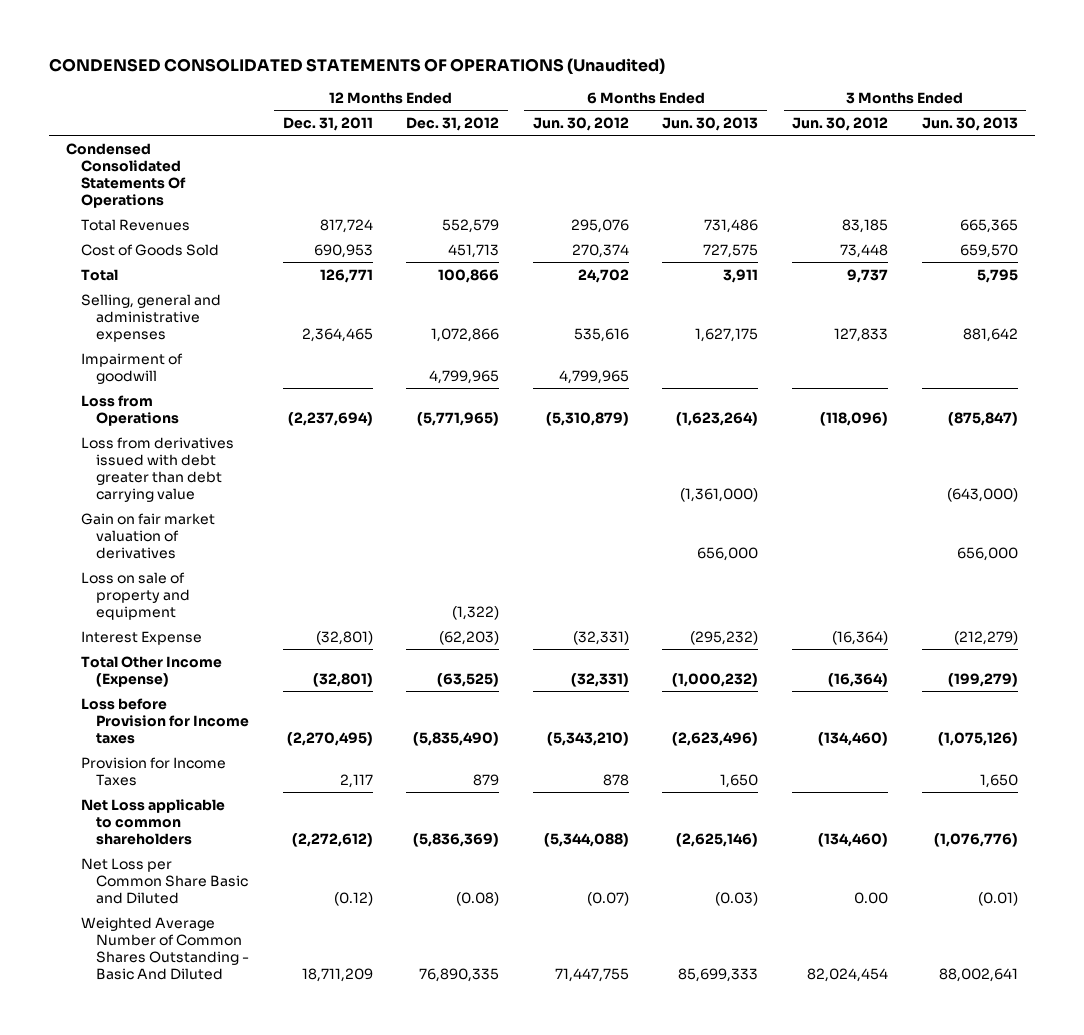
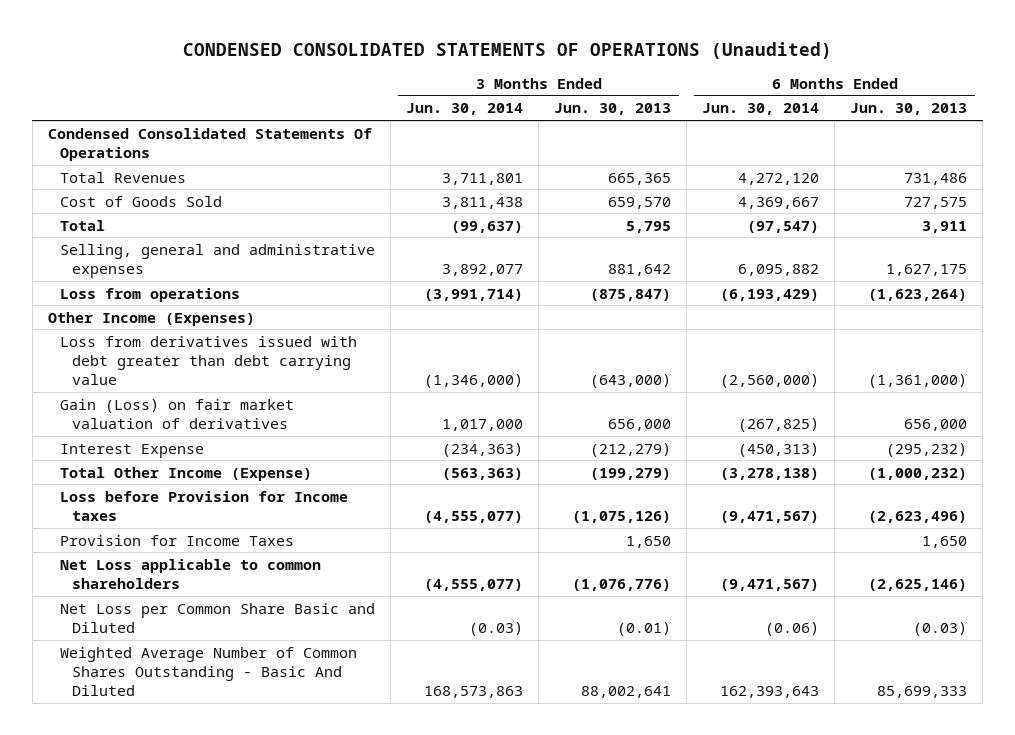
- | 12 Months Ended Dec. 31, 2011 | 12 Months Ended Dec. 31, 2012 | 6 Months Ended Jun. 30, 2012 | 6 Months Ended Jun. 30, 2013 | 3 Months Ended Jun. 30, 2012 | 3 Months Ended Jun. 30, 2013
+ | 3 Months Ended Jun. 30, 2014 | 3 Months Ended Jun. 30, 2013 | 6 Months Ended Jun. 30, 2014 | 6 Months Ended Jun. 30, 2013
- Impairment of goodwill | | 4,799,965 | 4,799,965 | | |
- Loss from Operations | (2,237,694) | (5,771,965) | (5,310,879) | (1,623,264) | (118,096) | (875,847)
+ Loss from operations | (3,991,714) | (875,847) | (6,193,429) | (1,623,264)
+ Other Income (Expenses)
- Gain on fair market valuation of derivatives | | | | 656,000 | | 656,000
- Loss on sale of property and equipment | | (1,322) | | | |
+ Gain (Loss) on fair market valuation of derivatives | 1,017,000 | 656,000 | (267,825) | 656,000

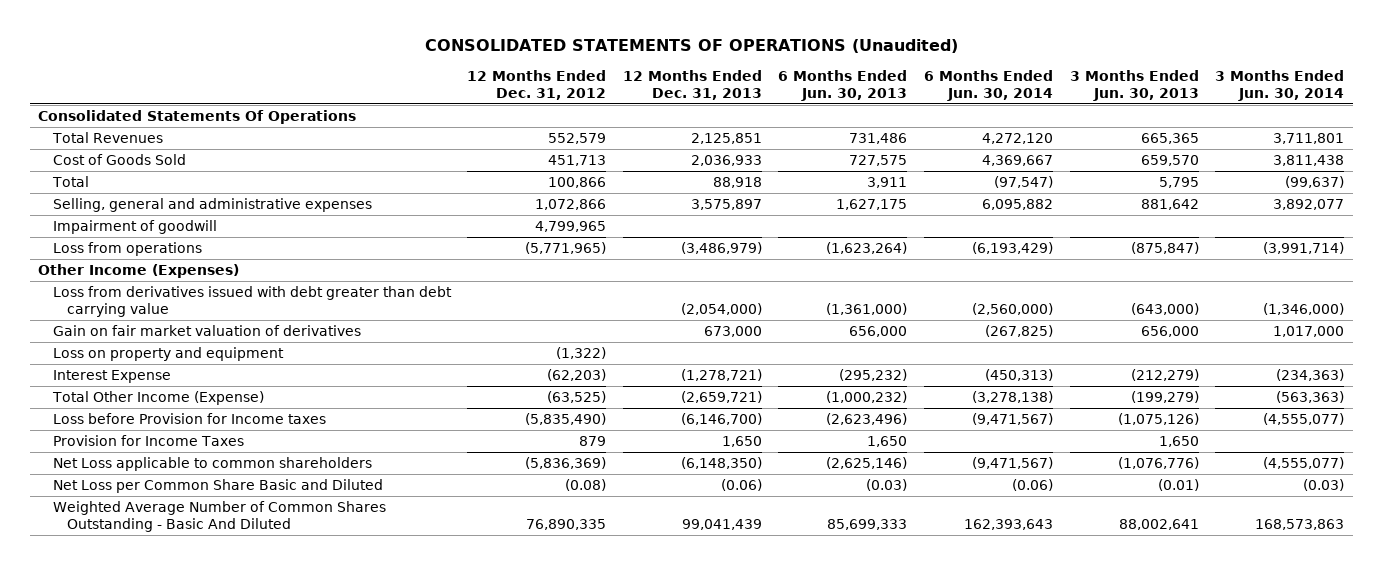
- CONDENSED CONSOLIDATED STATEMENTS OF OPERATIONS (Unaudited)
+ CONSOLIDATED STATEMENTS OF OPERATIONS (Unaudited)
- | 3 Months Ended Jun. 30, 2014 | 3 Months Ended Jun. 30, 2013 | 6 Months Ended Jun. 30, 2014 | 6 Months Ended Jun. 30, 2013
+ | 12 Months Ended Dec. 31, 2012 | 12 Months Ended Dec. 31, 2013 | 6 Months Ended Jun. 30, 2013 | 6 Months Ended Jun. 30, 2014 | 3 Months Ended Jun. 30, 2013 | 3 Months Ended Jun. 30, 2014
- Condensed Consolidated Statements Of Operations
+ Consolidated Statements Of Operations
+ Impairment of goodwill | 4,799,965 | | | | |
- Gain (Loss) on fair market valuation of derivatives | 1,017,000 | 656,000 | (267,825) | 656,000
+ Gain on fair market valuation of derivatives | | 673,000 | 656,000 | (267,825) | 656,000 | 1,017,000
+ Loss on property and equipment | (1,322) | | | | |

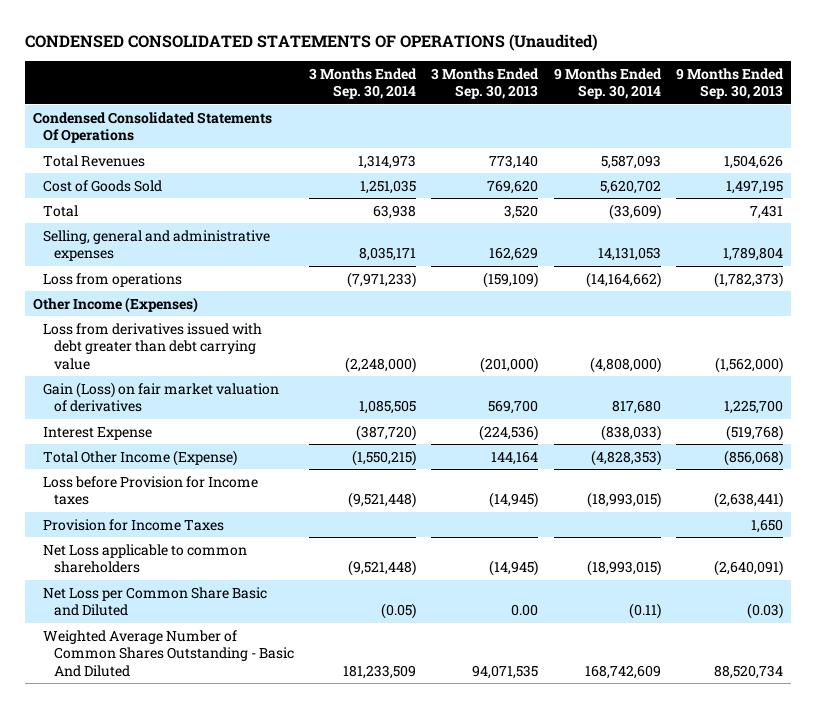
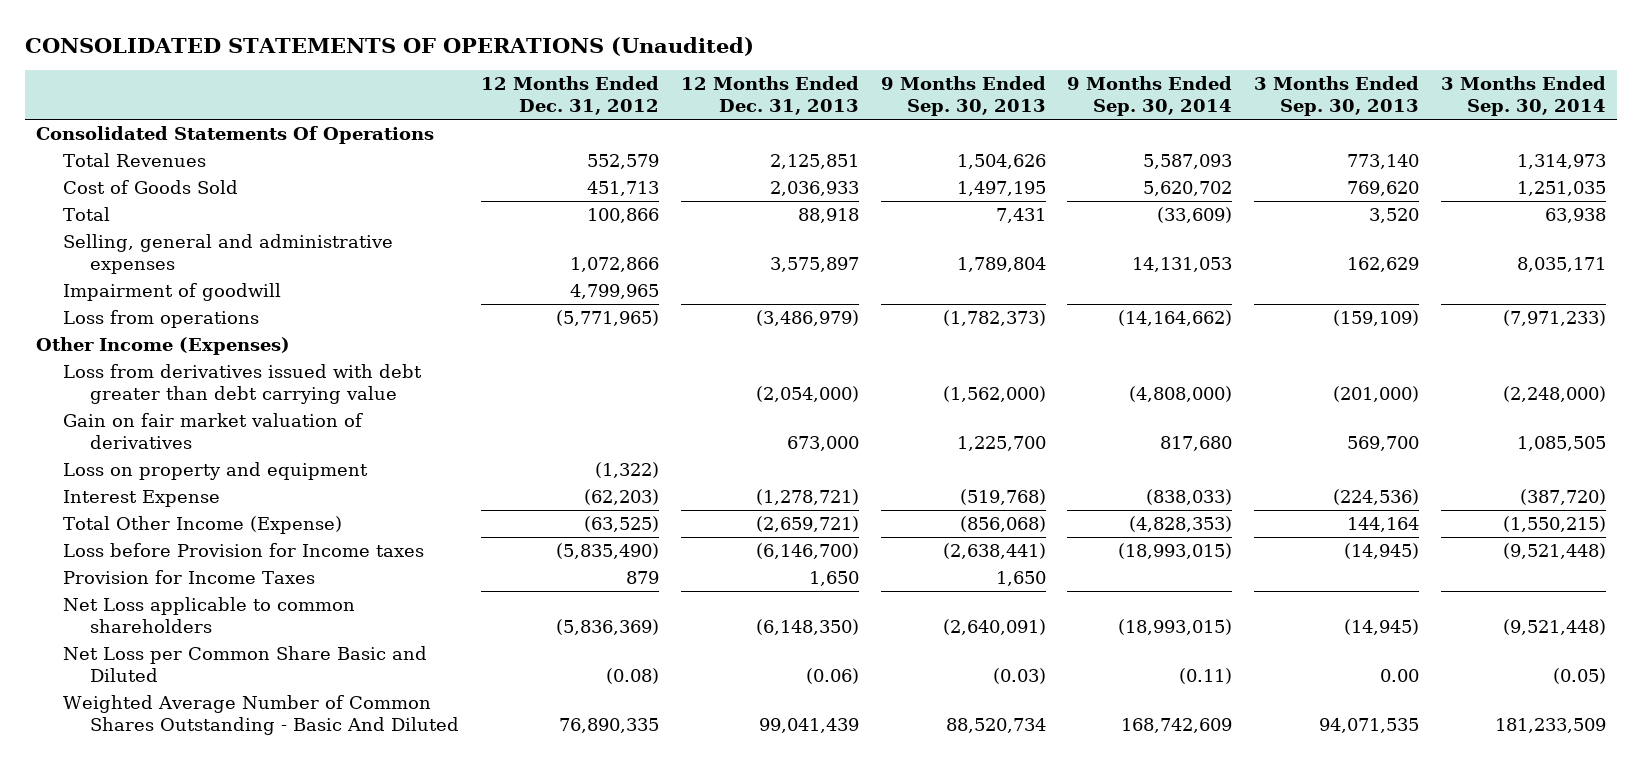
- CONDENSED CONSOLIDATED STATEMENTS OF OPERATIONS (Unaudited)
+ CONSOLIDATED STATEMENTS OF OPERATIONS (Unaudited)
- | 3 Months Ended Sep. 30, 2014 | 3 Months Ended Sep. 30, 2013 | 9 Months Ended Sep. 30, 2014 | 9 Months Ended Sep. 30, 2013
+ | 12 Months Ended Dec. 31, 2012 | 12 Months Ended Dec. 31, 2013 | 9 Months Ended Sep. 30, 2013 | 9 Months Ended Sep. 30, 2014 | 3 Months Ended Sep. 30, 2013 | 3 Months Ended Sep. 30, 2014
- Condensed Consolidated Statements Of Operations
+ Consolidated Statements Of Operations
+ Impairment of goodwill | 4,799,965 | | | | |
- Gain (Loss) on fair market valuation of derivatives | 1,085,505 | 569,700 | 817,680 | 1,225,700
+ Gain on fair market valuation of derivatives | | 673,000 | 1,225,700 | 817,680 | 569,700 | 1,085,505
+ Loss on property and equipment | (1,322) | | | | |

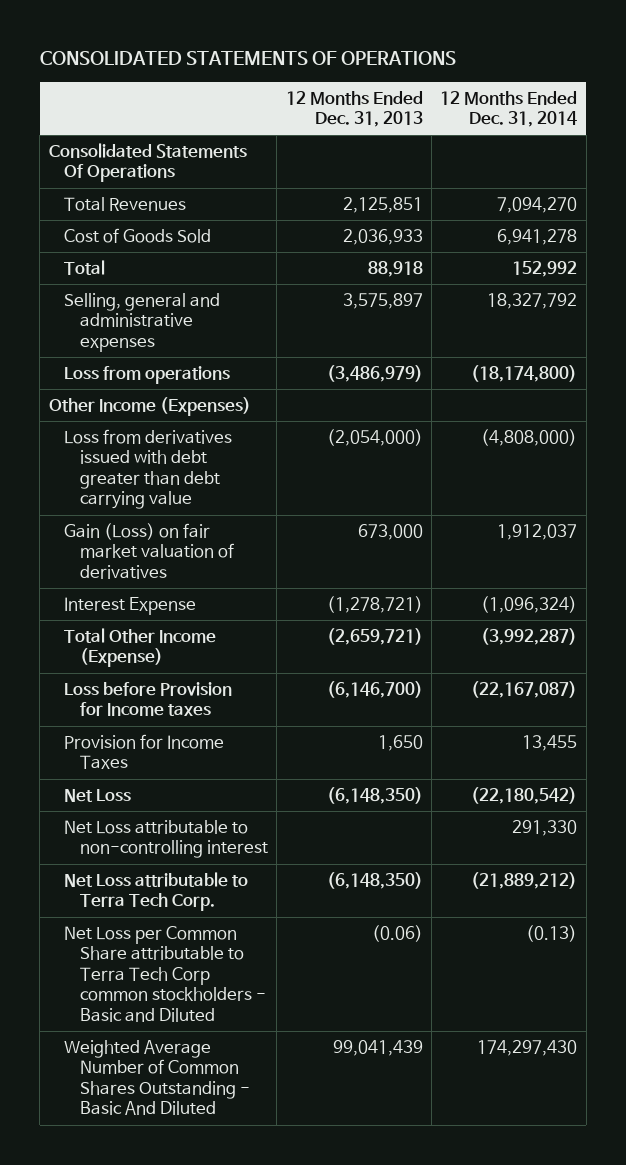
- CONSOLIDATED STATEMENTS OF OPERATIONS (Unaudited)
+ CONSOLIDATED STATEMENTS OF OPERATIONS
- | 12 Months Ended Dec. 31, 2012 | 12 Months Ended Dec. 31, 2013 | 9 Months Ended Sep. 30, 2013 | 9 Months Ended Sep. 30, 2014 | 3 Months Ended Sep. 30, 2013 | 3 Months Ended Sep. 30, 2014
+ | 12 Months Ended Dec. 31, 2013 | 12 Months Ended Dec. 31, 2014
- Impairment of goodwill | 4,799,965 | | | | |
- Gain on fair market valuation of derivatives | | 673,000 | 1,225,700 | 817,680 | 569,700 | 1,085,505
- Loss on property and equipment | (1,322) | | | | |
+ Gain (Loss) on fair market valuation of derivatives | 673,000 | 1,912,037
- Net Loss applicable to common shareholders | (5,836,369) | (6,148,350) | (2,640,091) | (18,993,015) | (14,945) | (9,521,448)
- Net Loss per Common Share Basic and Diluted | (0.08) | (0.06) | (0.03) | (0.11) | 0.00 | (0.05)
+ Net Loss | (6,148,350) | (22,180,542)
+ Net Loss attributable to non-controlling interest | | 291,330
+ Net Loss attributable to Terra Tech Corp. | (6,148,350) | (21,889,212)
+ Net Loss per Common Share attributable to Terra Tech Corp common stockholders - Basic and Diluted | (0.06) | (0.13)

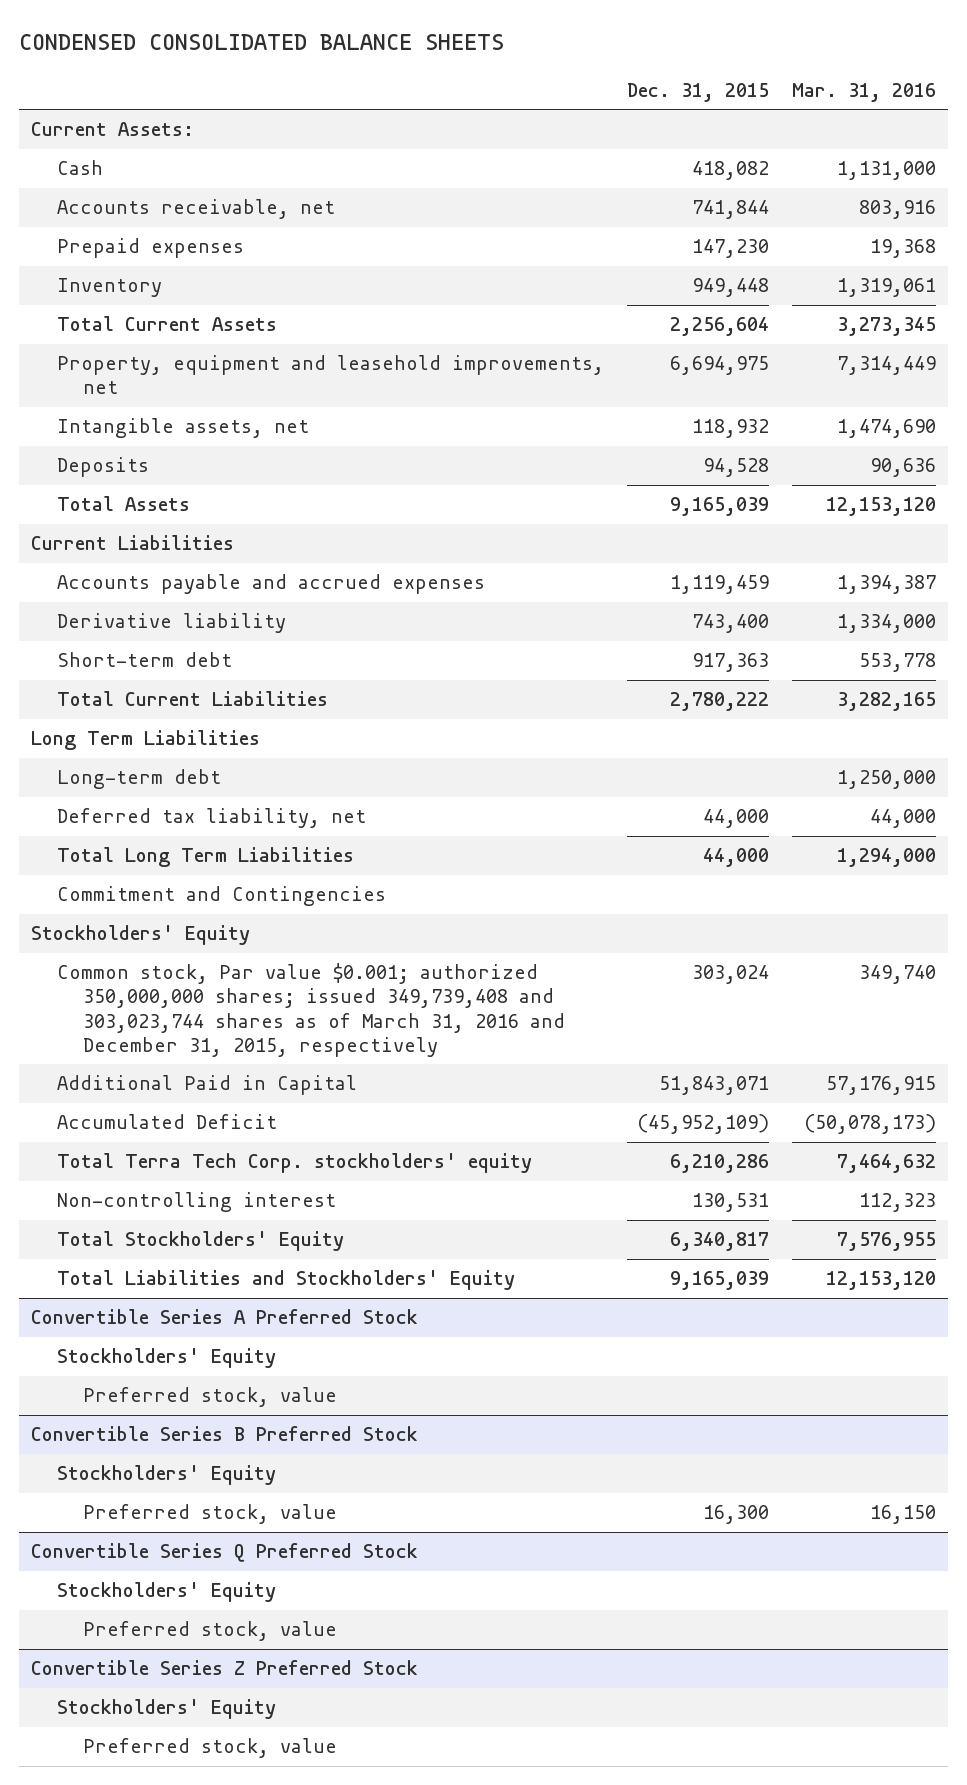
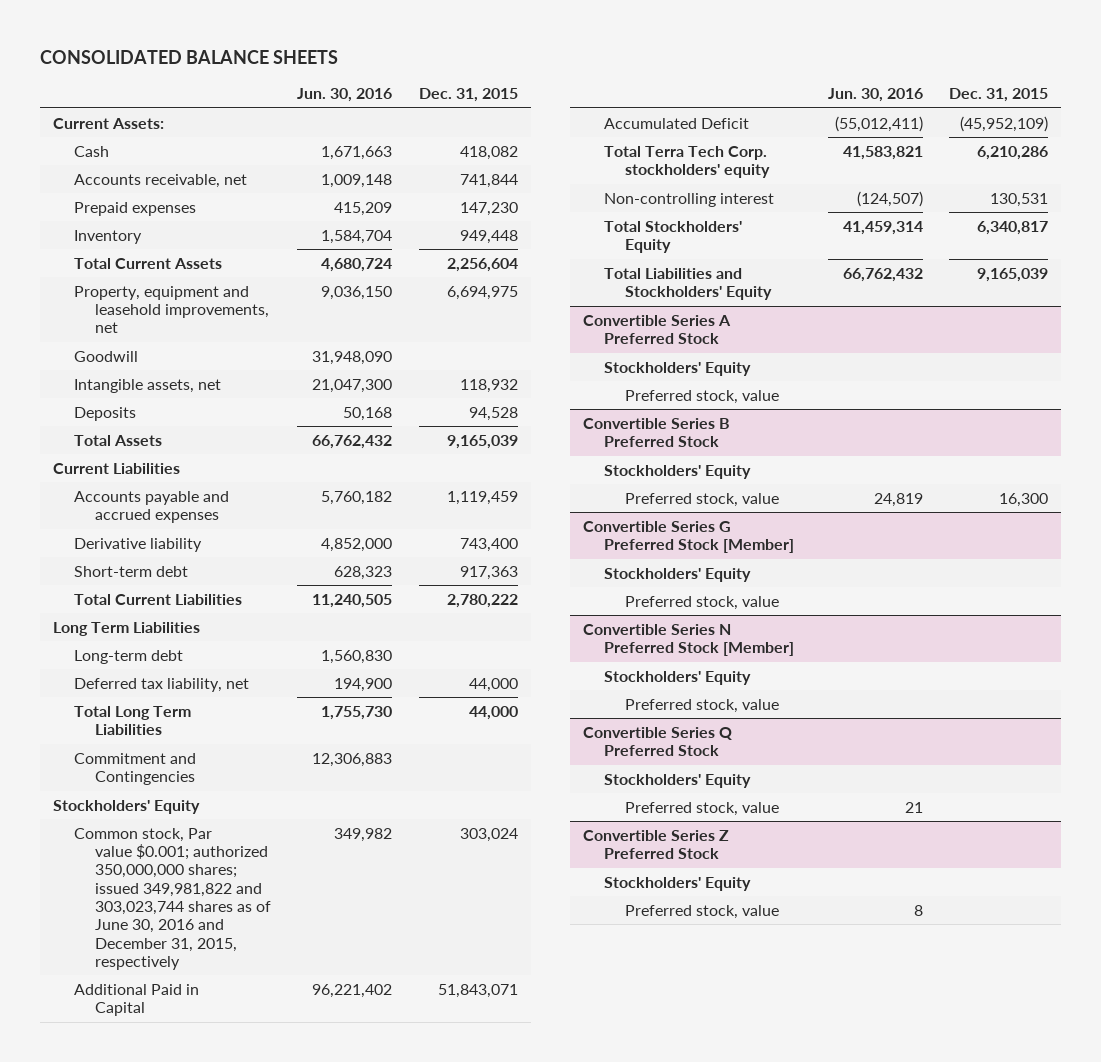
- CONDENSED CONSOLIDATED BALANCE SHEETS
+ CONSOLIDATED BALANCE SHEETS
- | Dec. 31, 2015 | Mar. 31, 2016
+ | Jun. 30, 2016 | Dec. 31, 2015
+ Goodwill | 31,948,090 |
- Common stock, Par value $0.001; authorized 350,000,000 shares; issued 349,739,408 and 303,023,744 shares as of March 31, 2016 and December 31, 2015, respectively | 303,024 | 349,740
+ Common stock, Par value $0.001; authorized 350,000,000 shares; issued 349,981,822 and 303,023,744 shares as of June 30, 2016 and December 31, 2015, respectively | 349,982 | 303,024
+ Convertible Series G Preferred Stock [Member]
+ Stockholders' Equity
+ Preferred stock, value
+ Convertible Series N Preferred Stock [Member]
+ Stockholders' Equity
+ Preferred stock, value

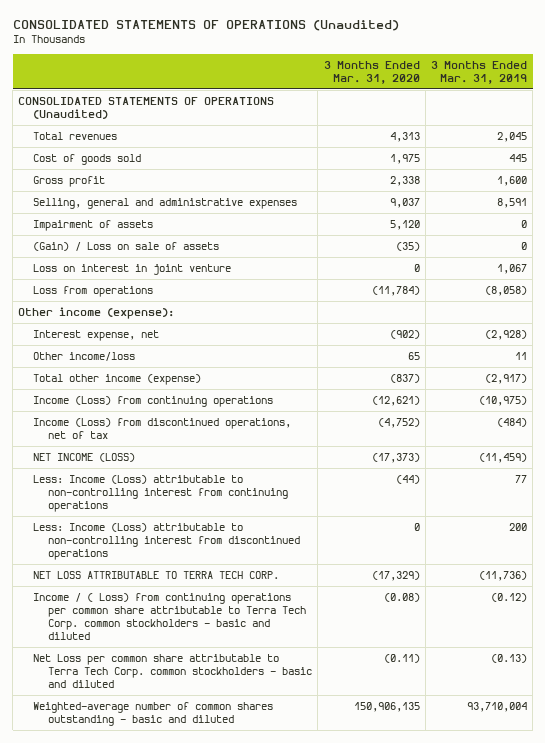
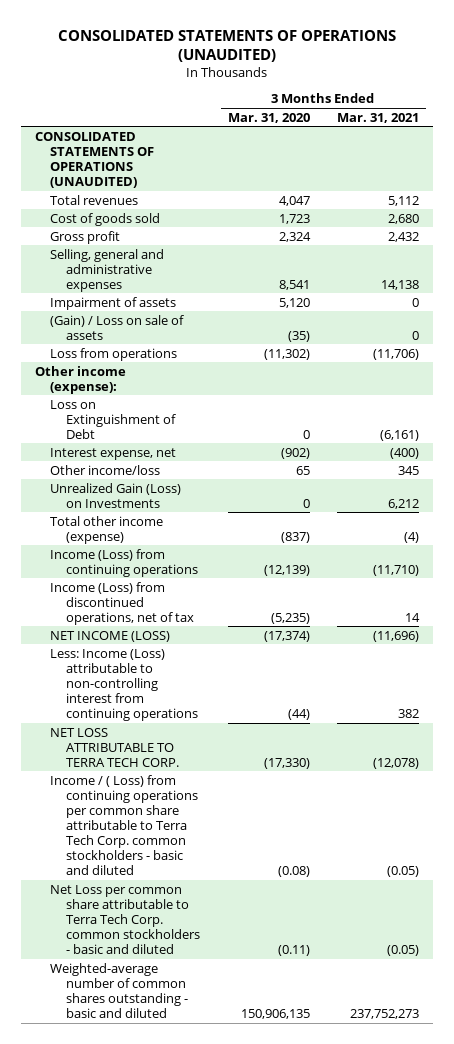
- CONSOLIDATED STATEMENTS OF OPERATIONS (Unaudited)
+ CONSOLIDATED STATEMENTS OF OPERATIONS (UNAUDITED)
- | 3 Months Ended Mar. 31, 2020 | 3 Months Ended Mar. 31, 2019
+ | 3 Months Ended Mar. 31, 2020 | 3 Months Ended Mar. 31, 2021
- CONSOLIDATED STATEMENTS OF OPERATIONS (Unaudited)
- Total revenues | 4,313 | 2,045
- Cost of goods sold | 1,975 | 445
- Gross profit | 2,338 | 1,600
- Selling, general and administrative expenses | 9,037 | 8,591
+ CONSOLIDATED STATEMENTS OF OPERATIONS (UNAUDITED)
+ Total revenues | 4,047 | 5,112
+ Cost of goods sold | 1,723 | 2,680
+ Gross profit | 2,324 | 2,432
+ Selling, general and administrative expenses | 8,541 | 14,138
- Loss on interest in joint venture | 0 | 1,067
- Loss from operations | (11,784) | (8,058)
+ Loss from operations | (11,302) | (11,706)
+ Loss on Extinguishment of Debt | 0 | (6,161)
+ Unrealized Gain (Loss) on Investments | 0 | 6,212
- Income (Loss) from continuing operations | (12,621) | (10,975)
- Income (Loss) from discontinued operations, net of tax | (4,752) | (484)
- NET INCOME (LOSS) | (17,373) | (11,459)
+ Income (Loss) from continuing operations | (12,139) | (11,710)
+ Income (Loss) from discontinued operations, net of tax | (5,235) | 14
+ NET INCOME (LOSS) | (17,374) | (11,696)
- Less: Income (Loss) attributable to non-controlling interest from discontinued operations | 0 | 200
- NET LOSS ATTRIBUTABLE TO TERRA TECH CORP. | (17,329) | (11,736)
+ NET LOSS ATTRIBUTABLE TO TERRA TECH CORP. | (17,330) | (12,078)

